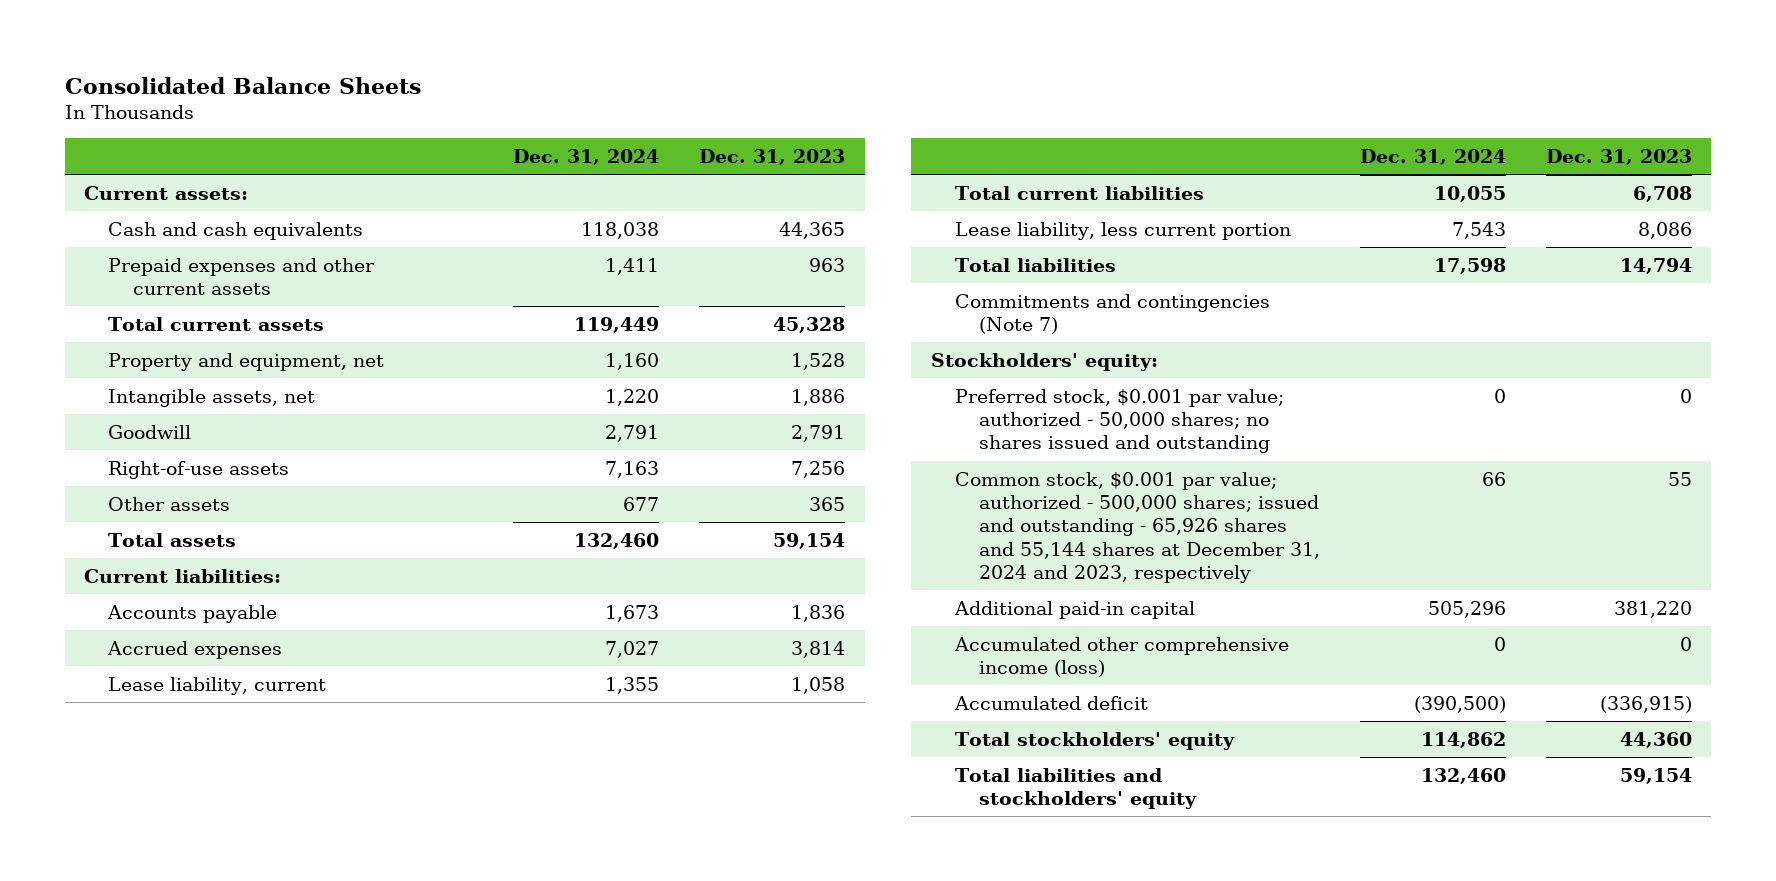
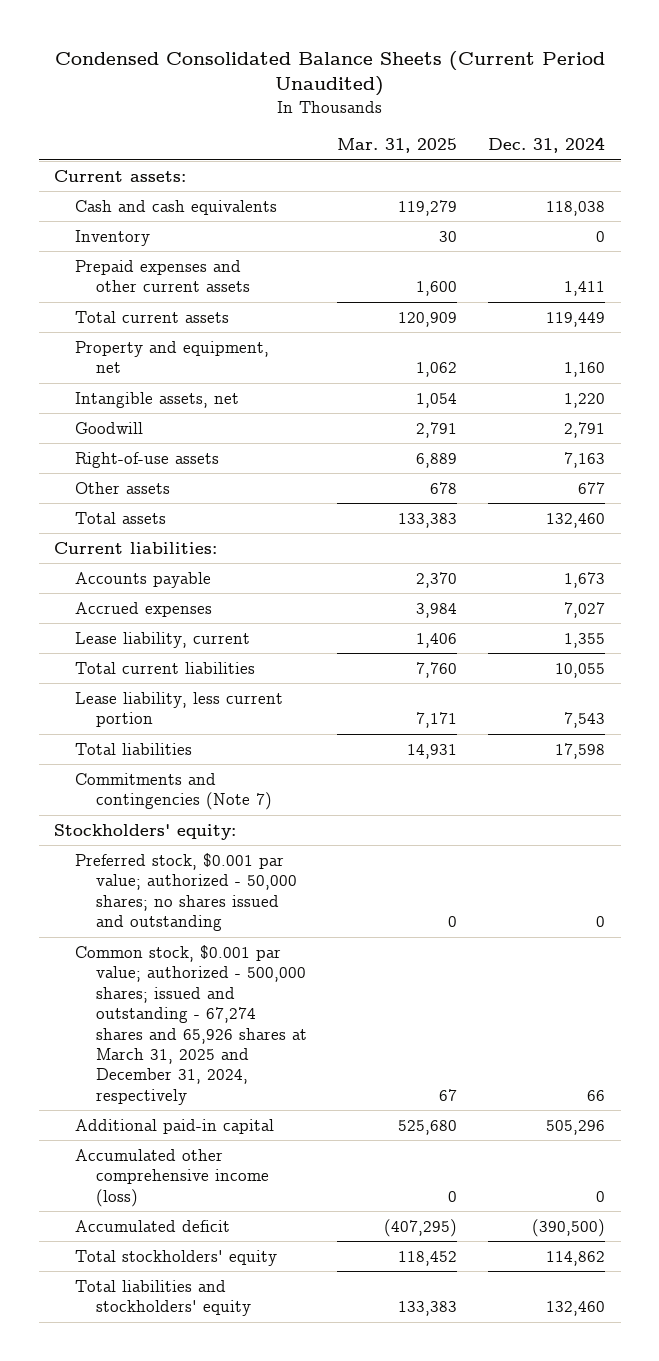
- Consolidated Balance Sheets
+ Condensed Consolidated Balance Sheets (Current Period Unaudited)
- | Dec. 31, 2024 | Dec. 31, 2023
+ | Mar. 31, 2025 | Dec. 31, 2024
+ Inventory | 30 | 0
- Common stock, $0.001 par value; authorized - 500,000 shares; issued and outstanding - 65,926 shares and 55,144 shares at December 31, 2024 and 2023, respectively | 66 | 55
+ Common stock, $0.001 par value; authorized - 500,000 shares; issued and outstanding - 67,274 shares and 65,926 shares at March 31, 2025 and December 31, 2024, respectively | 67 | 66

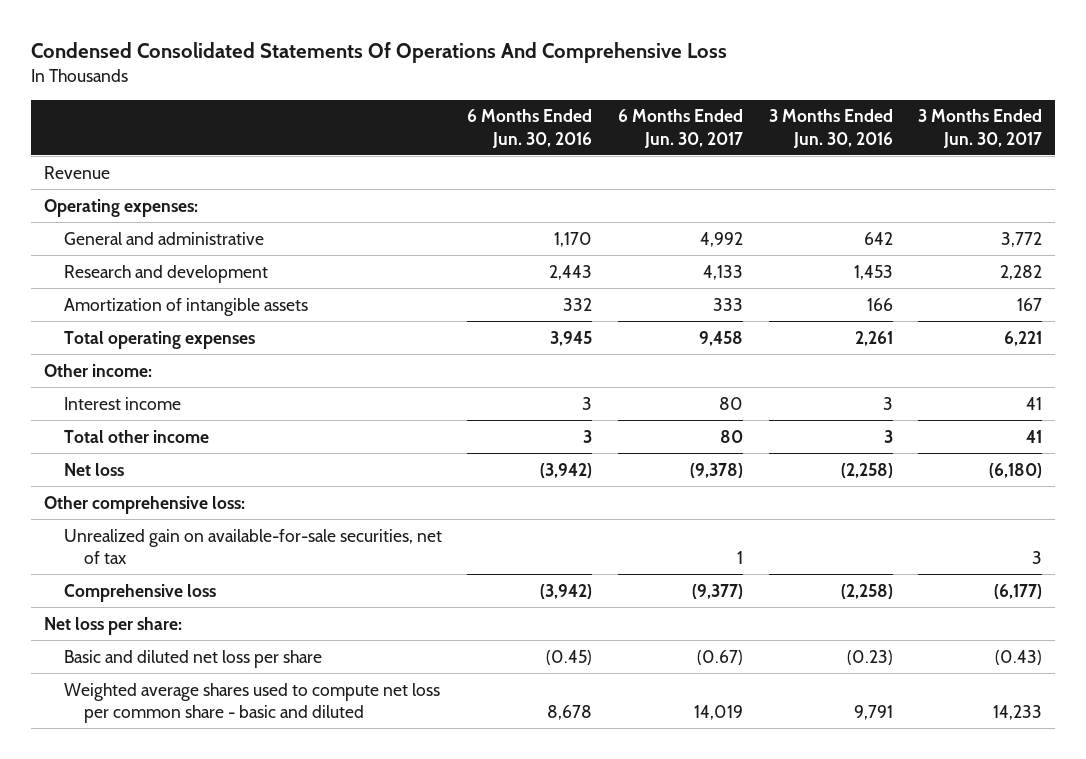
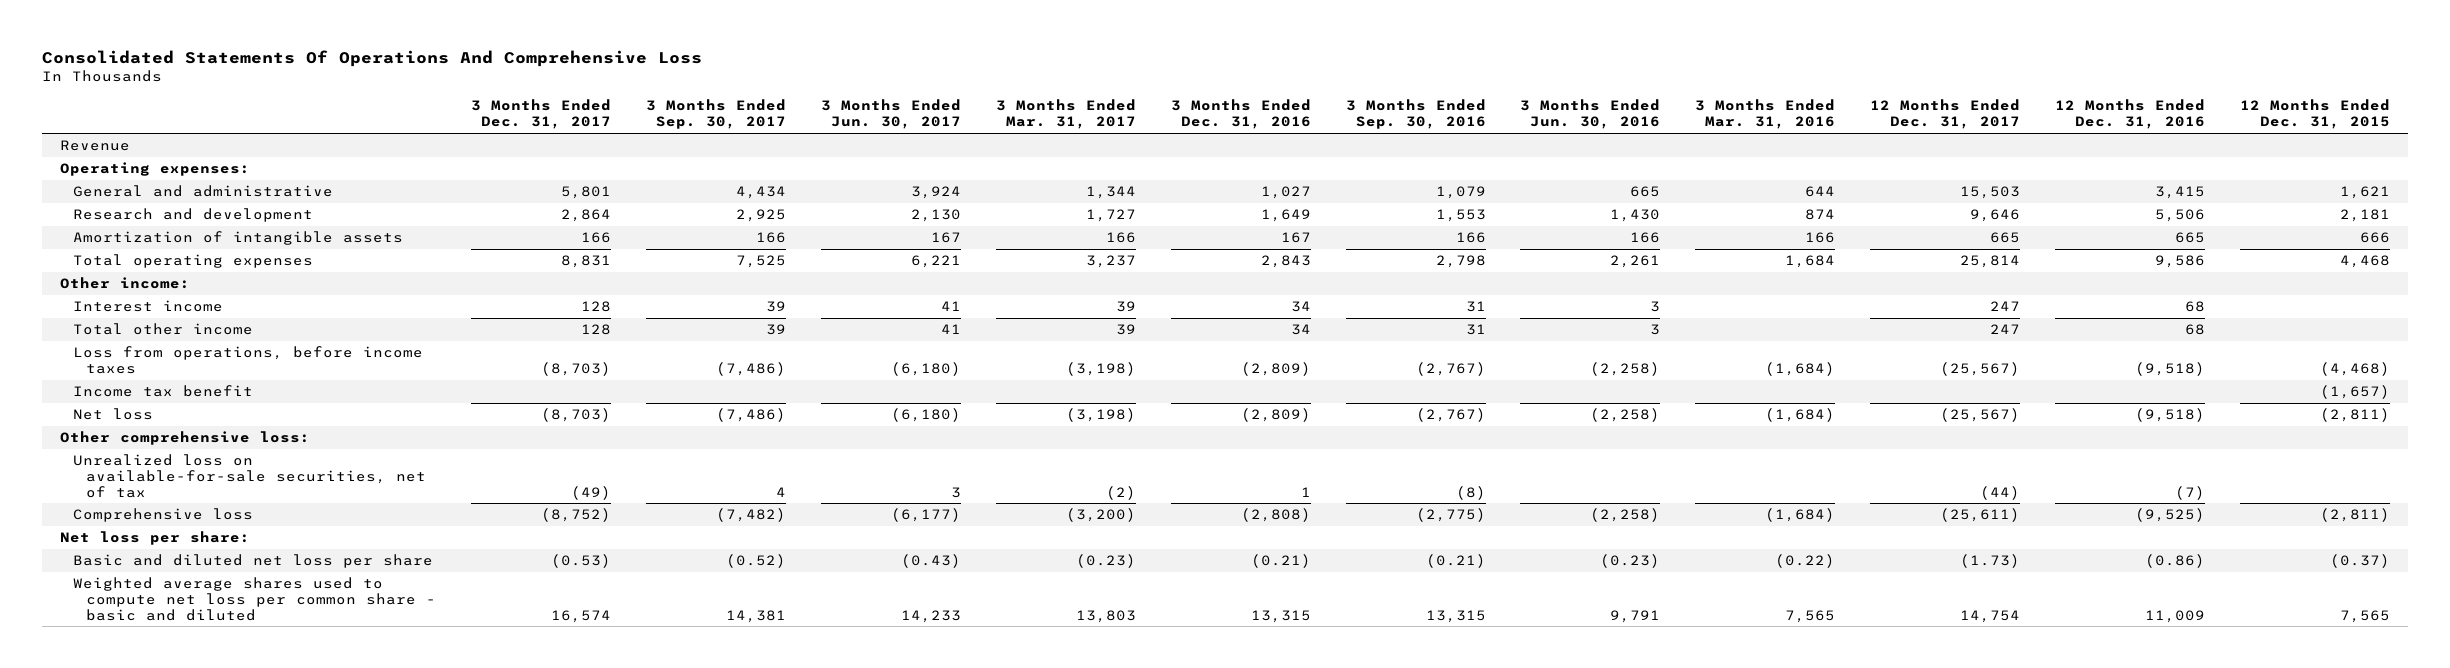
- Condensed Consolidated Statements Of Operations And Comprehensive Loss
+ Consolidated Statements Of Operations And Comprehensive Loss
- | 6 Months Ended Jun. 30, 2016 | 6 Months Ended Jun. 30, 2017 | 3 Months Ended Jun. 30, 2016 | 3 Months Ended Jun. 30, 2017
+ | 3 Months Ended Dec. 31, 2017 | 3 Months Ended Sep. 30, 2017 | 3 Months Ended Jun. 30, 2017 | 3 Months Ended Mar. 31, 2017 | 3 Months Ended Dec. 31, 2016 | 3 Months Ended Sep. 30, 2016 | 3 Months Ended Jun. 30, 2016 | 3 Months Ended Mar. 31, 2016 | 12 Months Ended Dec. 31, 2017 | 12 Months Ended Dec. 31, 2016 | 12 Months Ended Dec. 31, 2015
- General and administrative | 1,170 | 4,992 | 642 | 3,772
- Research and development | 2,443 | 4,133 | 1,453 | 2,282
+ General and administrative | 5,801 | 4,434 | 3,924 | 1,344 | 1,027 | 1,079 | 665 | 644 | 15,503 | 3,415 | 1,621
+ Research and development | 2,864 | 2,925 | 2,130 | 1,727 | 1,649 | 1,553 | 1,430 | 874 | 9,646 | 5,506 | 2,181
+ Loss from operations, before income taxes | (8,703) | (7,486) | (6,180) | (3,198) | (2,809) | (2,767) | (2,258) | (1,684) | (25,567) | (9,518) | (4,468)
+ Income tax benefit | | | | | | | | | | | (1,657)
- Unrealized gain on available-for-sale securities, net of tax | | 1 | | 3
+ Unrealized loss on available-for-sale securities, net of tax | (49) | 4 | 3 | (2) | 1 | (8) | | | (44) | (7) |

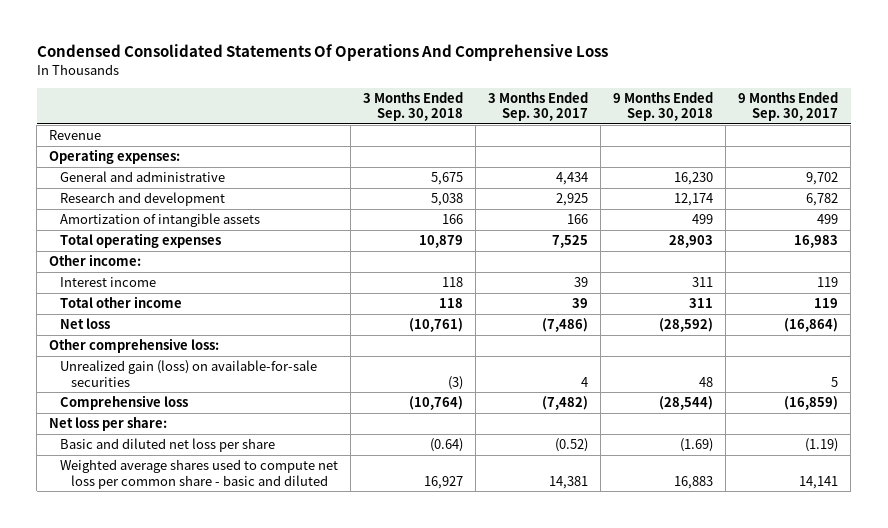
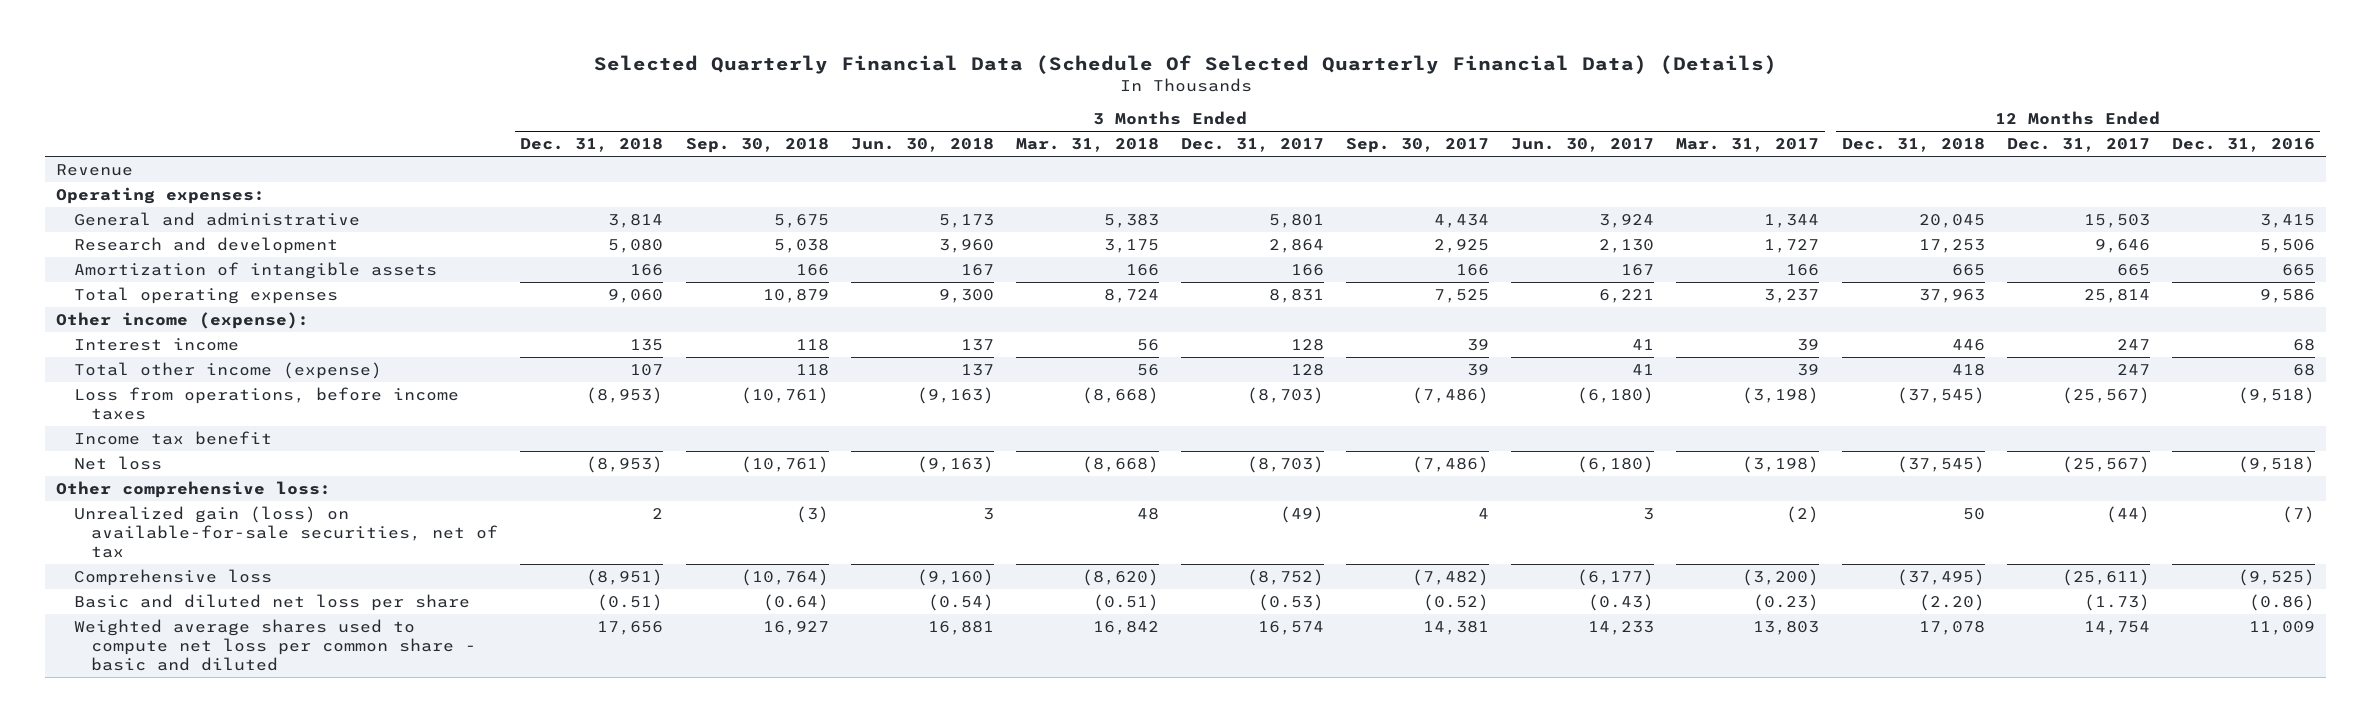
- Condensed Consolidated Statements Of Operations And Comprehensive Loss
+ Selected Quarterly Financial Data (Schedule Of Selected Quarterly Financial Data) (Details)
- | 3 Months Ended Sep. 30, 2018 | 3 Months Ended Sep. 30, 2017 | 9 Months Ended Sep. 30, 2018 | 9 Months Ended Sep. 30, 2017
+ | 3 Months Ended Dec. 31, 2018 | 3 Months Ended Sep. 30, 2018 | 3 Months Ended Jun. 30, 2018 | 3 Months Ended Mar. 31, 2018 | 3 Months Ended Dec. 31, 2017 | 3 Months Ended Sep. 30, 2017 | 3 Months Ended Jun. 30, 2017 | 3 Months Ended Mar. 31, 2017 | 12 Months Ended Dec. 31, 2018 | 12 Months Ended Dec. 31, 2017 | 12 Months Ended Dec. 31, 2016
- Other income:
+ Other income (expense):
- Total other income | 118 | 39 | 311 | 119
+ Total other income (expense) | 107 | 118 | 137 | 56 | 128 | 39 | 41 | 39 | 418 | 247 | 68
+ Loss from operations, before income taxes | (8,953) | (10,761) | (9,163) | (8,668) | (8,703) | (7,486) | (6,180) | (3,198) | (37,545) | (25,567) | (9,518)
+ Income tax benefit
- Unrealized gain (loss) on available-for-sale securities | (3) | 4 | 48 | 5
+ Unrealized gain (loss) on available-for-sale securities, net of tax | 2 | (3) | 3 | 48 | (49) | 4 | 3 | (2) | 50 | (44) | (7)
- Net loss per share:

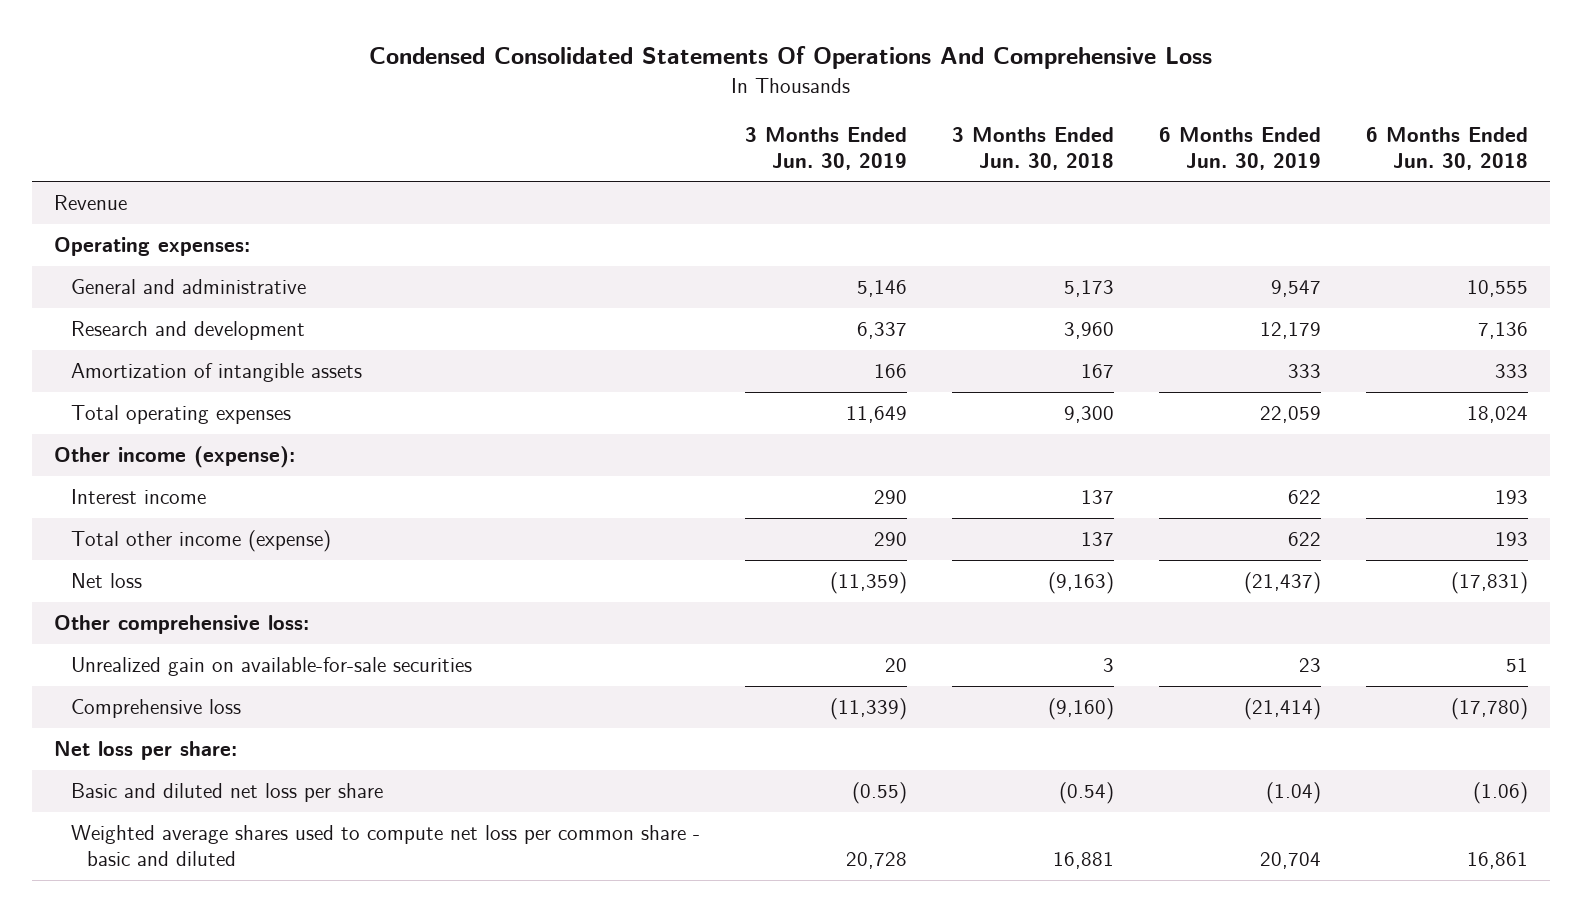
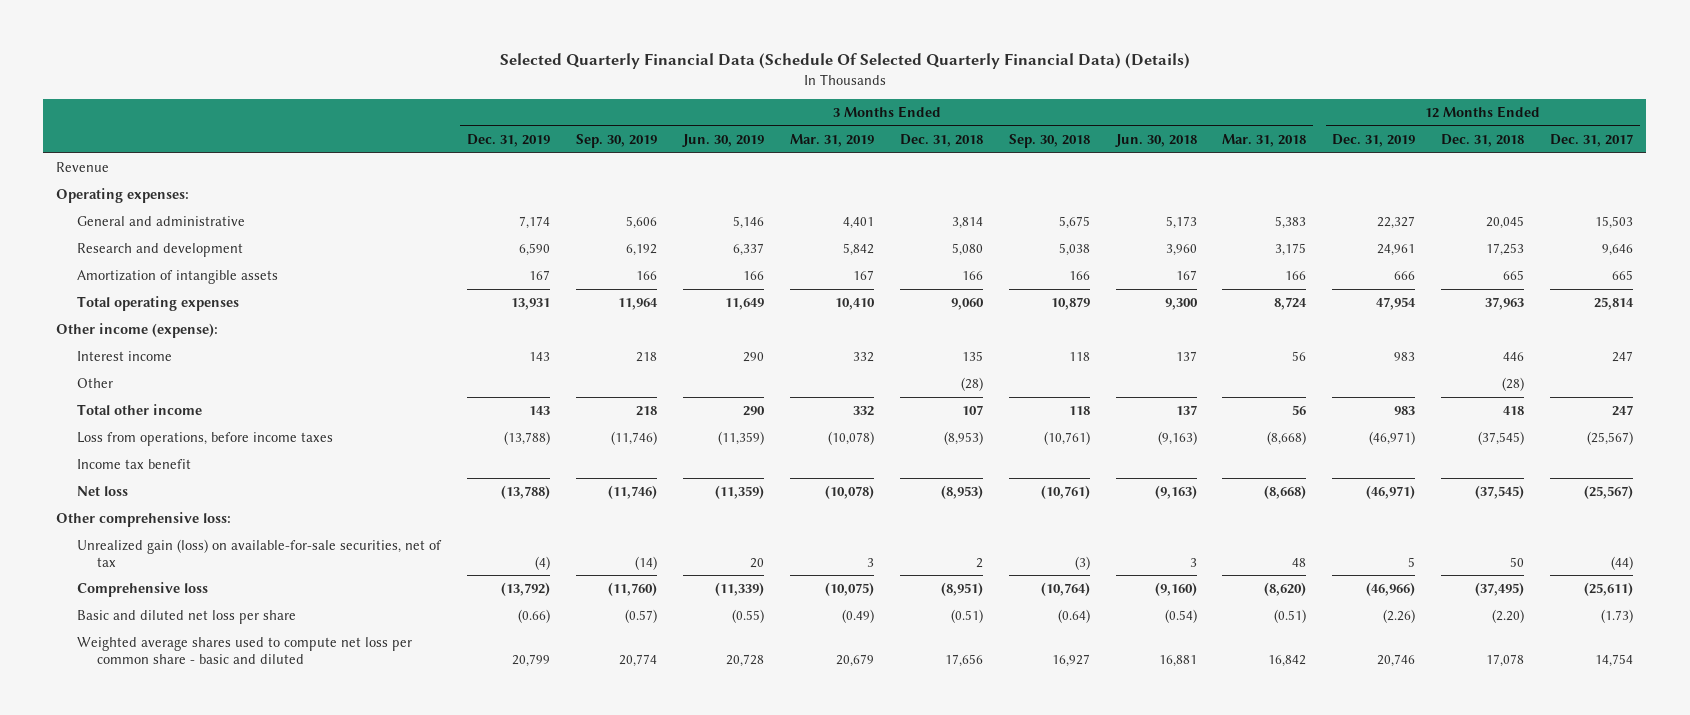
- Condensed Consolidated Statements Of Operations And Comprehensive Loss
+ Selected Quarterly Financial Data (Schedule Of Selected Quarterly Financial Data) (Details)
- | 3 Months Ended Jun. 30, 2019 | 3 Months Ended Jun. 30, 2018 | 6 Months Ended Jun. 30, 2019 | 6 Months Ended Jun. 30, 2018
+ | 3 Months Ended Dec. 31, 2019 | 3 Months Ended Sep. 30, 2019 | 3 Months Ended Jun. 30, 2019 | 3 Months Ended Mar. 31, 2019 | 3 Months Ended Dec. 31, 2018 | 3 Months Ended Sep. 30, 2018 | 3 Months Ended Jun. 30, 2018 | 3 Months Ended Mar. 31, 2018 | 12 Months Ended Dec. 31, 2019 | 12 Months Ended Dec. 31, 2018 | 12 Months Ended Dec. 31, 2017
- Total other income (expense) | 290 | 137 | 622 | 193
+ Other | | | | | (28) | | | | | (28) |
+ Total other income | 143 | 218 | 290 | 332 | 107 | 118 | 137 | 56 | 983 | 418 | 247
+ Loss from operations, before income taxes | (13,788) | (11,746) | (11,359) | (10,078) | (8,953) | (10,761) | (9,163) | (8,668) | (46,971) | (37,545) | (25,567)
+ Income tax benefit
- Unrealized gain on available-for-sale securities | 20 | 3 | 23 | 51
+ Unrealized gain (loss) on available-for-sale securities, net of tax | (4) | (14) | 20 | 3 | 2 | (3) | 3 | 48 | 5 | 50 | (44)
- Net loss per share:

